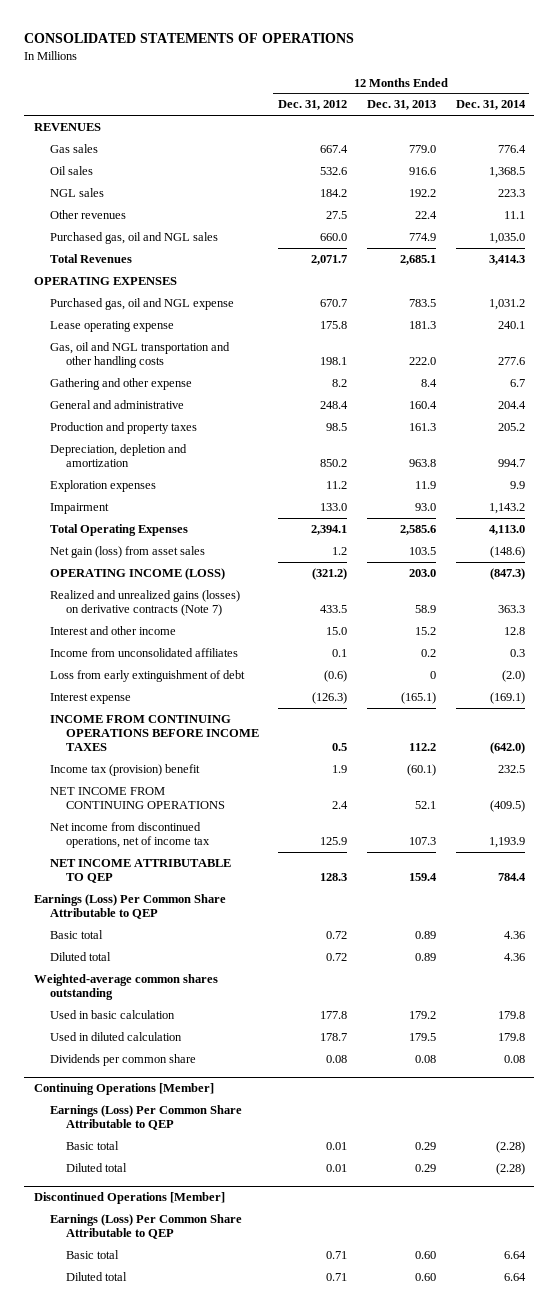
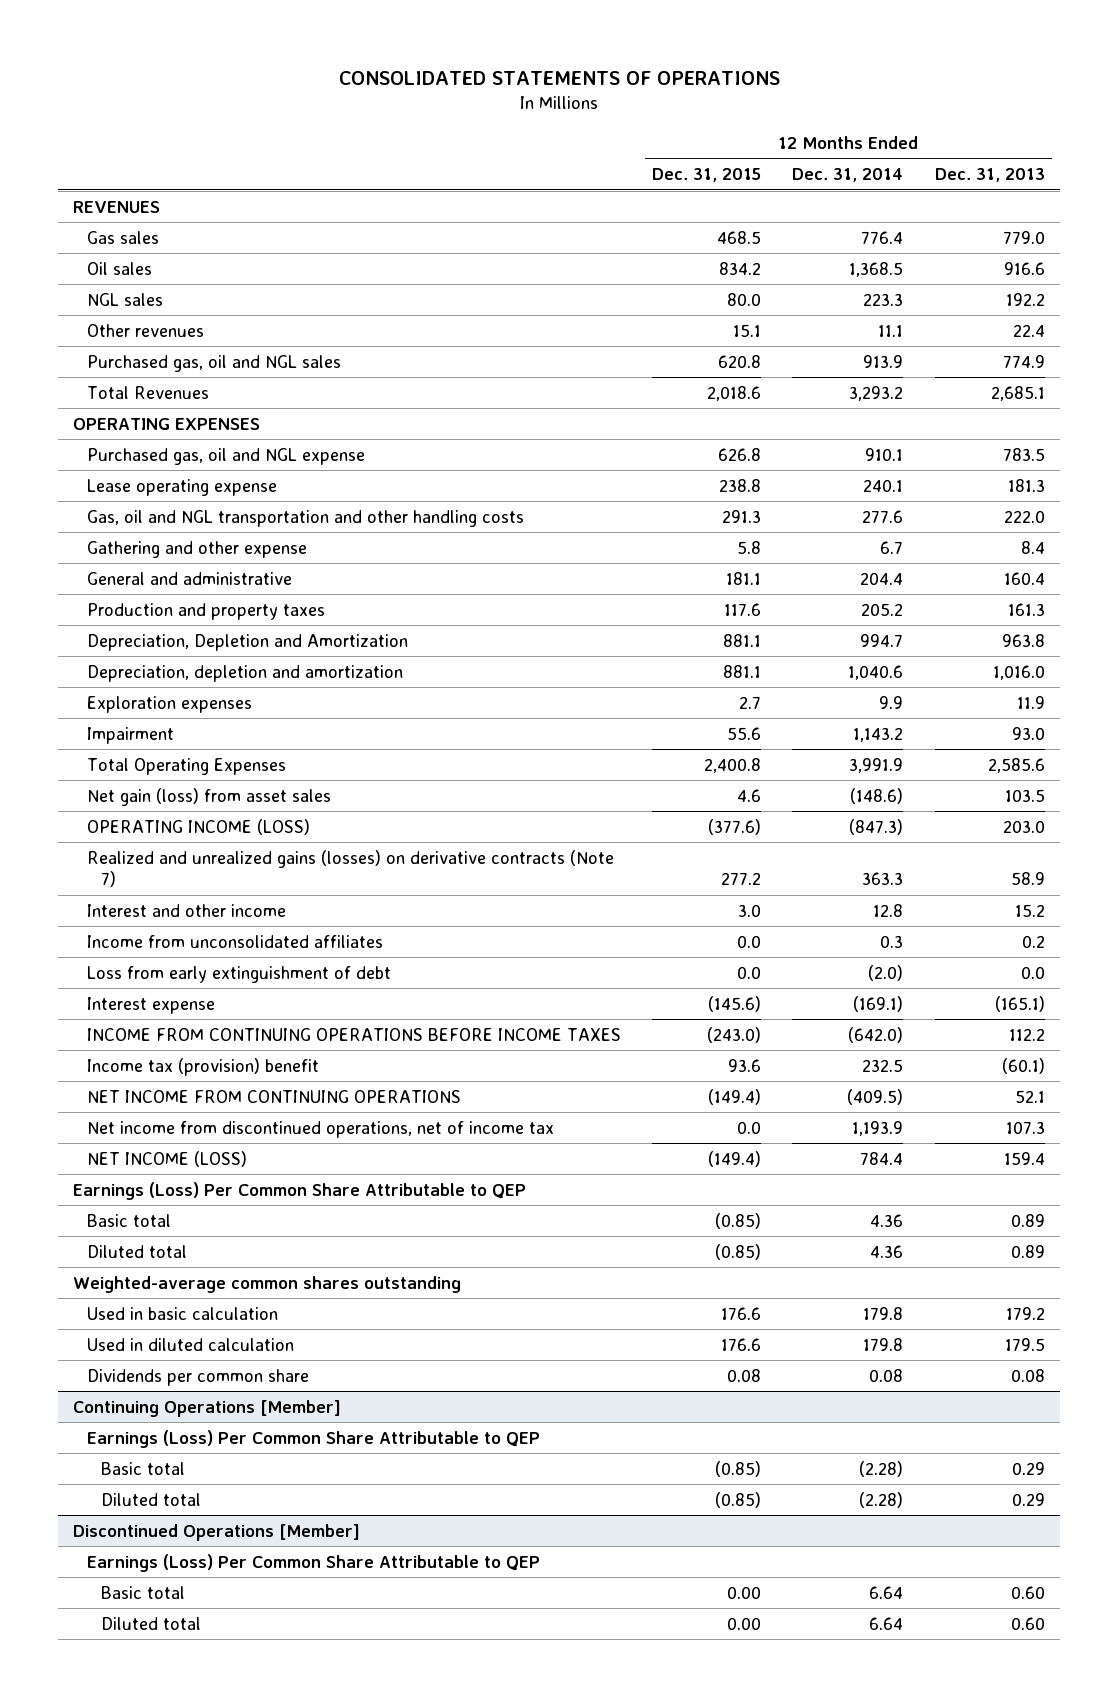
- | 12 Months Ended Dec. 31, 2012 | 12 Months Ended Dec. 31, 2013 | 12 Months Ended Dec. 31, 2014
+ | 12 Months Ended Dec. 31, 2015 | 12 Months Ended Dec. 31, 2014 | 12 Months Ended Dec. 31, 2013
- Purchased gas, oil and NGL sales | 660.0 | 774.9 | 1,035.0
- Total Revenues | 2,071.7 | 2,685.1 | 3,414.3
+ Purchased gas, oil and NGL sales | 620.8 | 913.9 | 774.9
+ Total Revenues | 2,018.6 | 3,293.2 | 2,685.1
- Purchased gas, oil and NGL expense | 670.7 | 783.5 | 1,031.2
+ Purchased gas, oil and NGL expense | 626.8 | 910.1 | 783.5
- Depreciation, depletion and amortization | 850.2 | 963.8 | 994.7
+ Depreciation, Depletion and Amortization | 881.1 | 994.7 | 963.8
+ Depreciation, depletion and amortization | 881.1 | 1,040.6 | 1,016.0
- Total Operating Expenses | 2,394.1 | 2,585.6 | 4,113.0
+ Total Operating Expenses | 2,400.8 | 3,991.9 | 2,585.6
- Loss from early extinguishment of debt | (0.6) | 0 | (2.0)
+ Loss from early extinguishment of debt | 0.0 | (2.0) | 0.0
- NET INCOME ATTRIBUTABLE TO QEP | 128.3 | 159.4 | 784.4
+ NET INCOME (LOSS) | (149.4) | 784.4 | 159.4

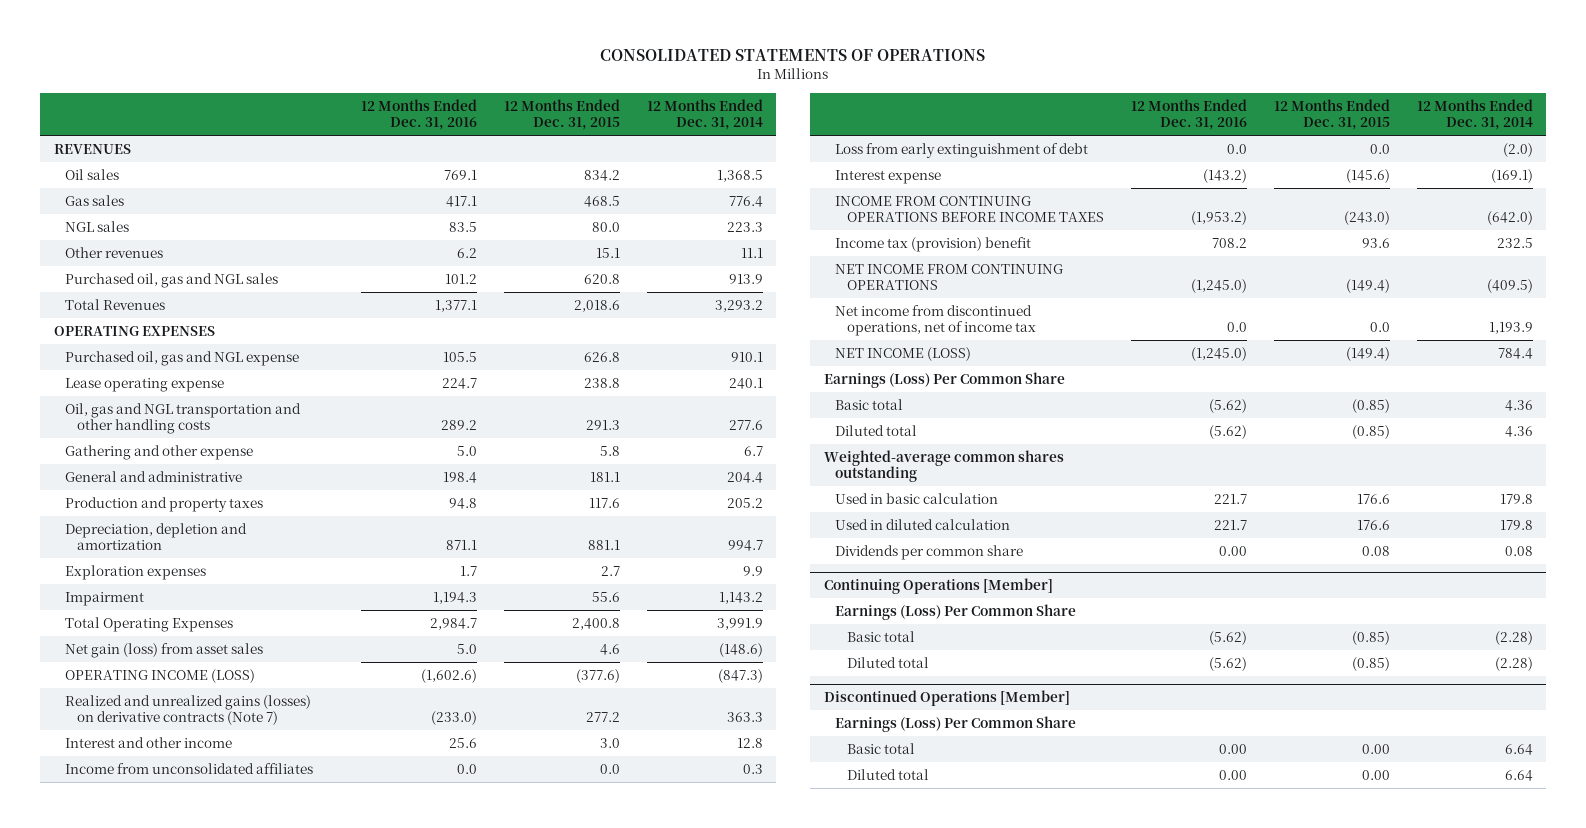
- | 12 Months Ended Dec. 31, 2015 | 12 Months Ended Dec. 31, 2014 | 12 Months Ended Dec. 31, 2013
+ | 12 Months Ended Dec. 31, 2016 | 12 Months Ended Dec. 31, 2015 | 12 Months Ended Dec. 31, 2014
moved down: Gas sales | 417.1 | 468.5 | 776.4
- Purchased gas, oil and NGL sales | 620.8 | 913.9 | 774.9
+ Purchased oil, gas and NGL sales | 101.2 | 620.8 | 913.9
- Purchased gas, oil and NGL expense | 626.8 | 910.1 | 783.5
+ Purchased oil, gas and NGL expense | 105.5 | 626.8 | 910.1
- Gas, oil and NGL transportation and other handling costs | 291.3 | 277.6 | 222.0
+ Oil, gas and NGL transportation and other handling costs | 289.2 | 291.3 | 277.6
- Depreciation, Depletion and Amortization | 881.1 | 994.7 | 963.8
- Depreciation, depletion and amortization | 881.1 | 1,040.6 | 1,016.0
+ Depreciation, depletion and amortization | 871.1 | 881.1 | 994.7
- Earnings (Loss) Per Common Share Attributable to QEP
+ Earnings (Loss) Per Common Share
@ Continuing Operations [Member]
- Earnings (Loss) Per Common Share Attributable to QEP
+ Earnings (Loss) Per Common Share
@ Discontinued Operations [Member]
- Earnings (Loss) Per Common Share Attributable to QEP
+ Earnings (Loss) Per Common Share

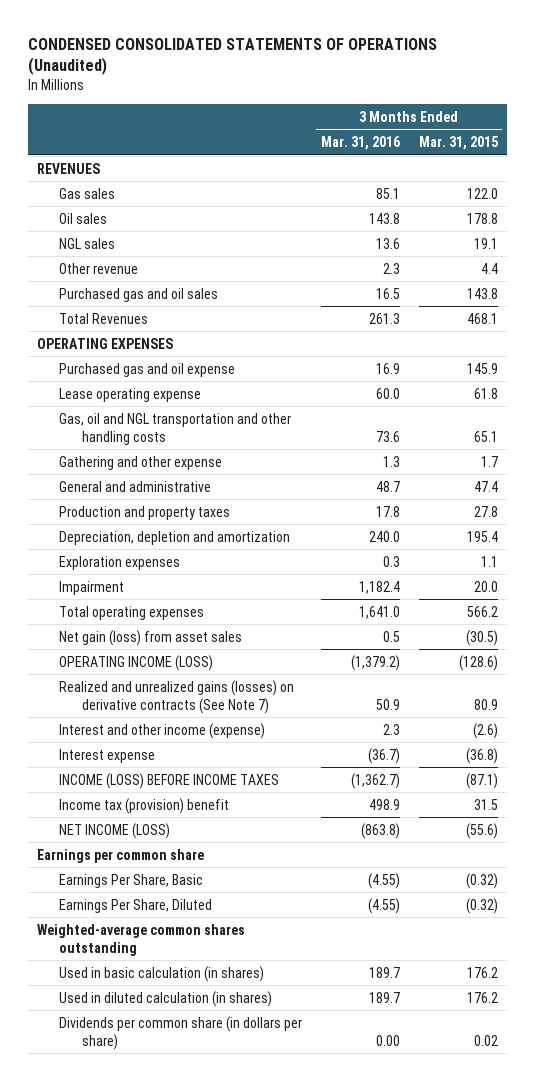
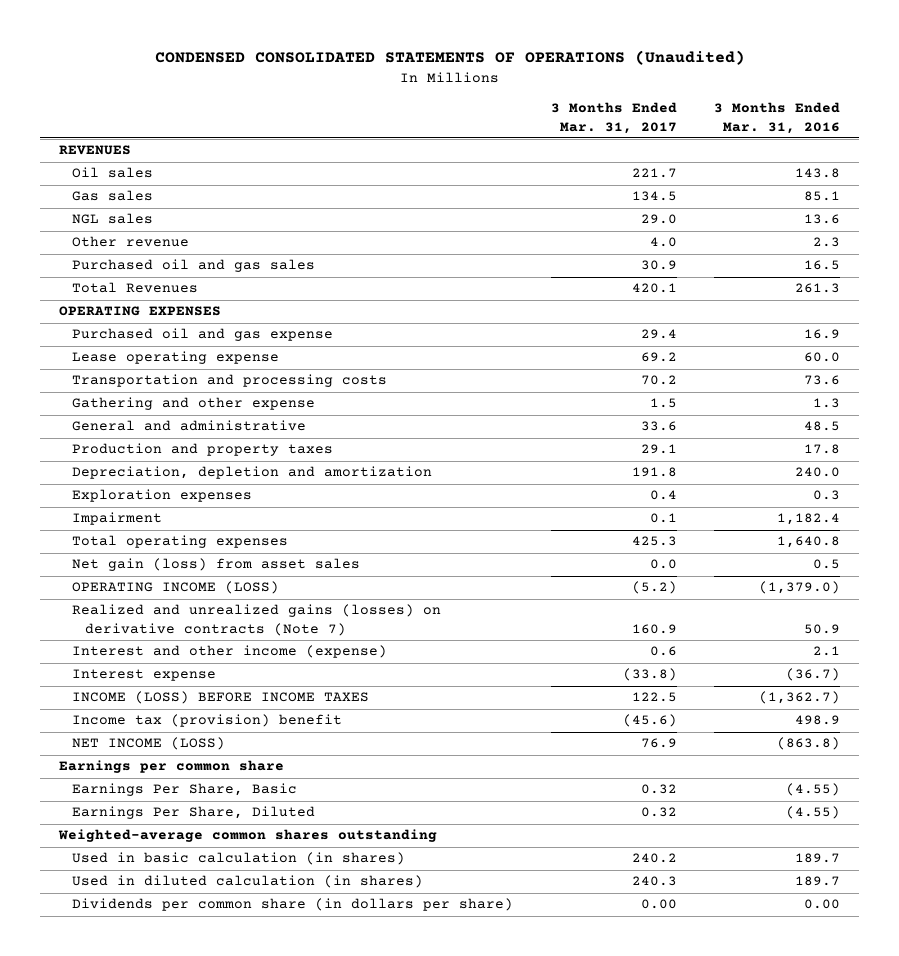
- | 3 Months Ended Mar. 31, 2016 | 3 Months Ended Mar. 31, 2015
+ | 3 Months Ended Mar. 31, 2017 | 3 Months Ended Mar. 31, 2016
moved down: Gas sales | 134.5 | 85.1
- Purchased gas and oil sales | 16.5 | 143.8
+ Purchased oil and gas sales | 30.9 | 16.5
- Purchased gas and oil expense | 16.9 | 145.9
+ Purchased oil and gas expense | 29.4 | 16.9
- Gas, oil and NGL transportation and other handling costs | 73.6 | 65.1
+ Transportation and processing costs | 70.2 | 73.6
- General and administrative | 48.7 | 47.4
+ General and administrative | 33.6 | 48.5
- Total operating expenses | 1,641.0 | 566.2
+ Total operating expenses | 425.3 | 1,640.8
- OPERATING INCOME (LOSS) | (1,379.2) | (128.6)
- Realized and unrealized gains (losses) on derivative contracts (See Note 7) | 50.9 | 80.9
- Interest and other income (expense) | 2.3 | (2.6)
+ OPERATING INCOME (LOSS) | (5.2) | (1,379.0)
+ Realized and unrealized gains (losses) on derivative contracts (Note 7) | 160.9 | 50.9
+ Interest and other income (expense) | 0.6 | 2.1

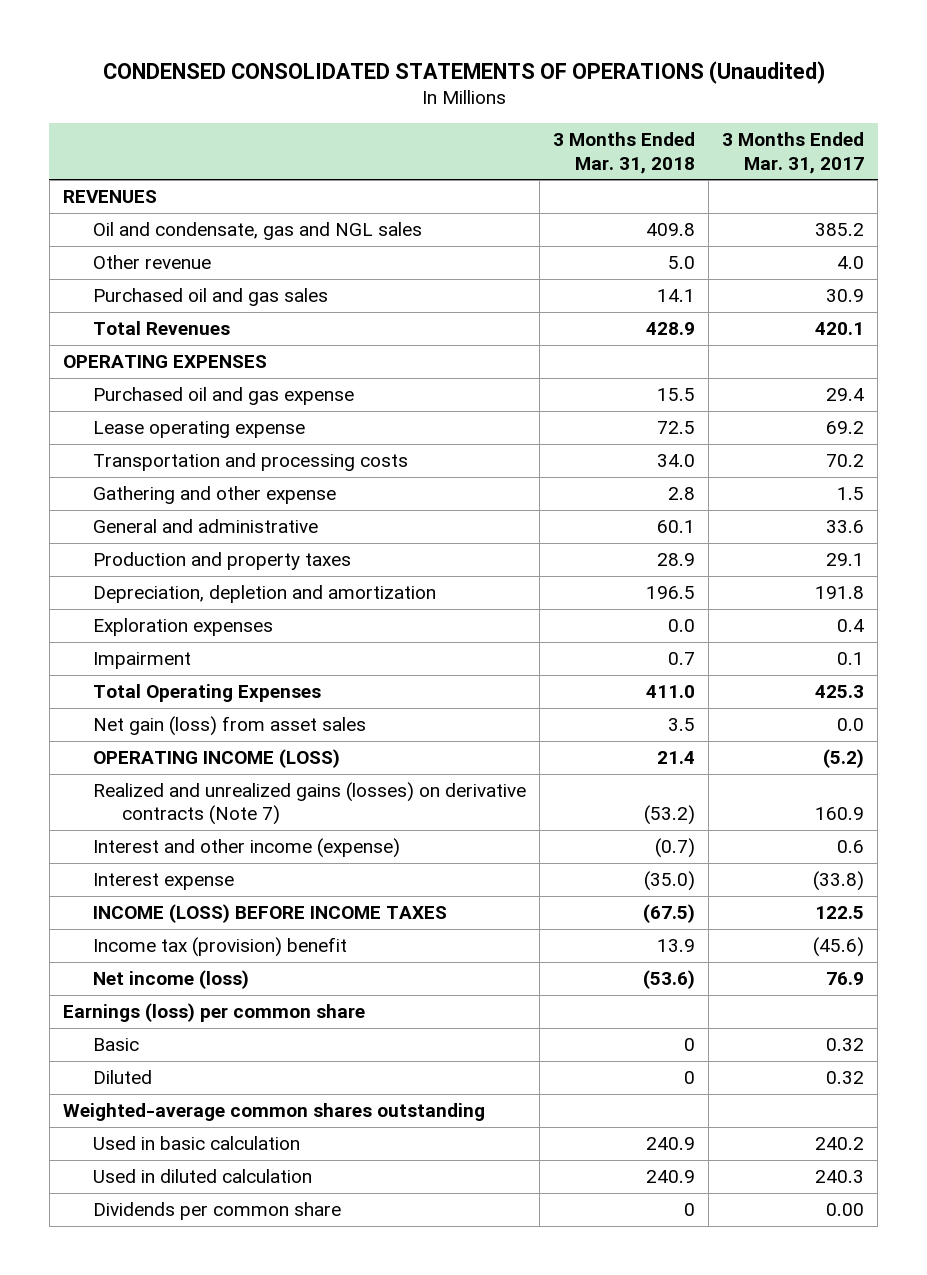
- | 3 Months Ended Mar. 31, 2017 | 3 Months Ended Mar. 31, 2016
+ | 3 Months Ended Mar. 31, 2018 | 3 Months Ended Mar. 31, 2017
- Oil sales | 221.7 | 143.8
- Gas sales | 134.5 | 85.1
- NGL sales | 29.0 | 13.6
+ Oil and condensate, gas and NGL sales | 409.8 | 385.2
- Total operating expenses | 425.3 | 1,640.8
+ Total Operating Expenses | 411.0 | 425.3
- NET INCOME (LOSS) | 76.9 | (863.8)
- Earnings per common share
- Earnings Per Share, Basic | 0.32 | (4.55)
- Earnings Per Share, Diluted | 0.32 | (4.55)
+ Net income (loss) | (53.6) | 76.9
+ Earnings (loss) per common share
+ Basic | 0 | 0.32
+ Diluted | 0 | 0.32
- Used in basic calculation (in shares) | 240.2 | 189.7
- Used in diluted calculation (in shares) | 240.3 | 189.7
- Dividends per common share (in dollars per share) | 0.00 | 0.00
+ Used in basic calculation | 240.9 | 240.2
+ Used in diluted calculation | 240.9 | 240.3
+ Dividends per common share | 0 | 0.00

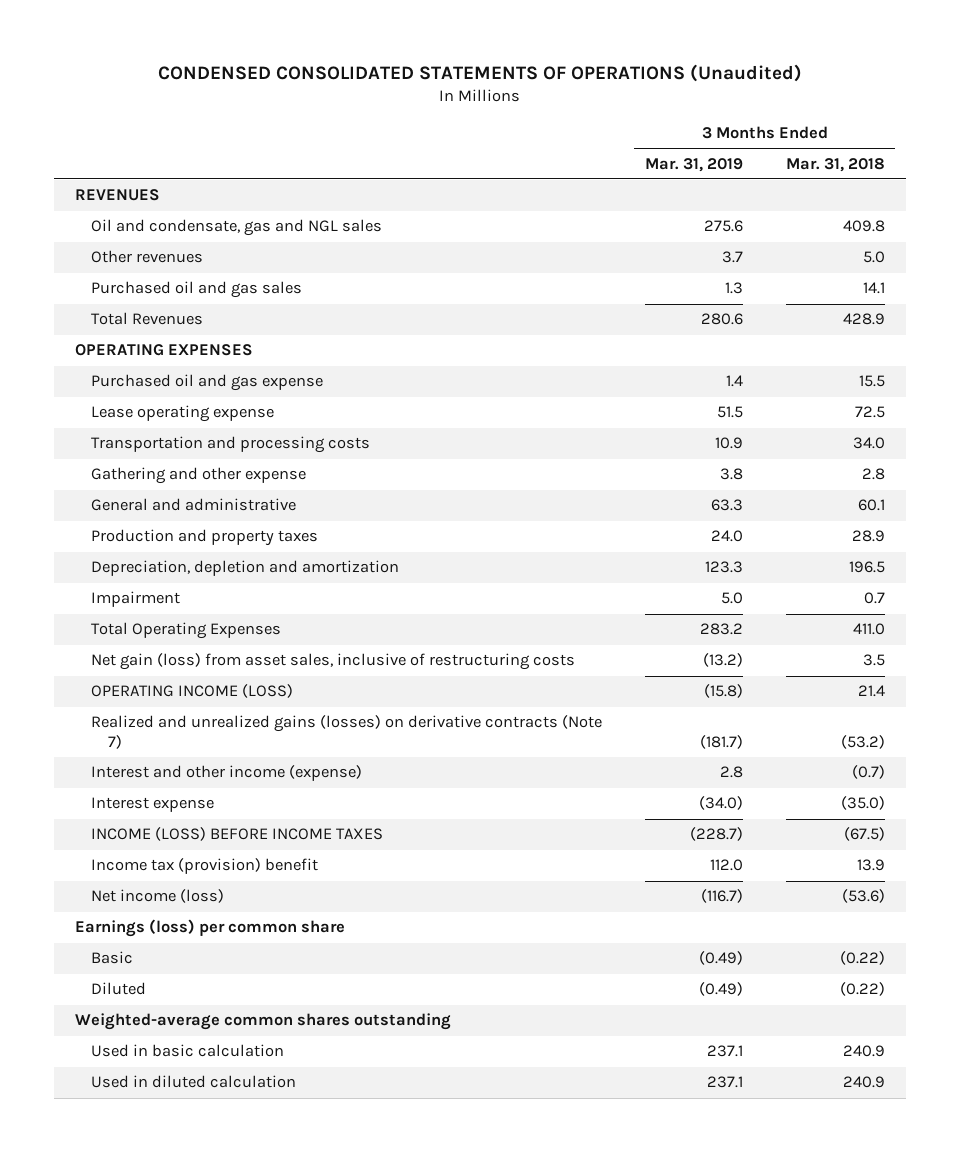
- | 3 Months Ended Mar. 31, 2018 | 3 Months Ended Mar. 31, 2017
+ | 3 Months Ended Mar. 31, 2019 | 3 Months Ended Mar. 31, 2018
- Other revenue | 5.0 | 4.0
+ Other revenues | 3.7 | 5.0
- Exploration expenses | 0.0 | 0.4
- Net gain (loss) from asset sales | 3.5 | 0.0
+ Net gain (loss) from asset sales, inclusive of restructuring costs | (13.2) | 3.5
- Basic | 0 | 0.32
- Diluted | 0 | 0.32
+ Basic | (0.49) | (0.22)
+ Diluted | (0.49) | (0.22)
- Dividends per common share | 0 | 0.00

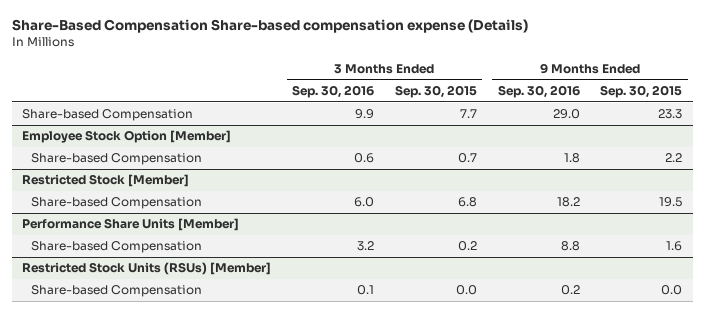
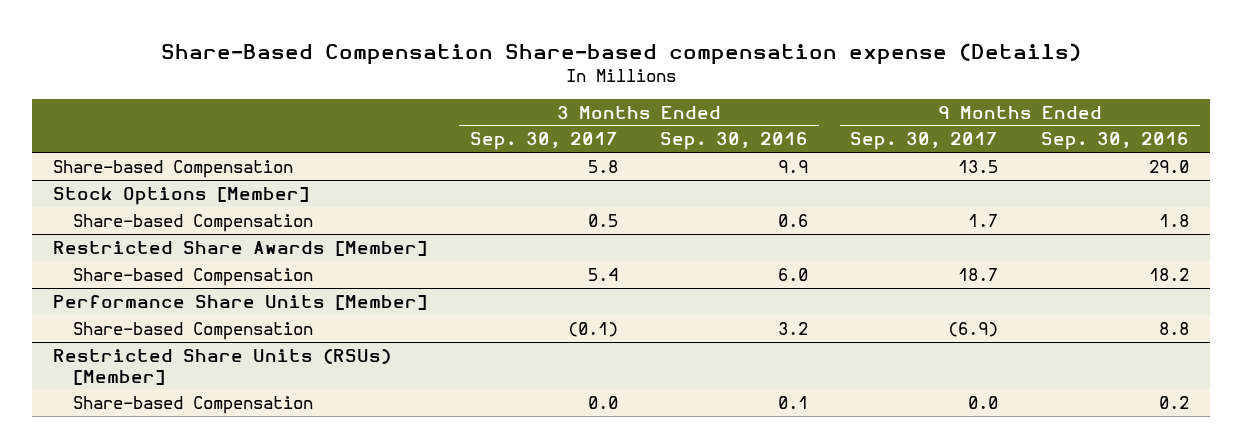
- | 3 Months Ended Sep. 30, 2016 | 3 Months Ended Sep. 30, 2015 | 9 Months Ended Sep. 30, 2016 | 9 Months Ended Sep. 30, 2015
+ | 3 Months Ended Sep. 30, 2017 | 3 Months Ended Sep. 30, 2016 | 9 Months Ended Sep. 30, 2017 | 9 Months Ended Sep. 30, 2016
- Employee Stock Option [Member]
+ Stock Options [Member]
- Restricted Stock [Member]
+ Restricted Share Awards [Member]
- Restricted Stock Units (RSUs) [Member]
+ Restricted Share Units (RSUs) [Member]

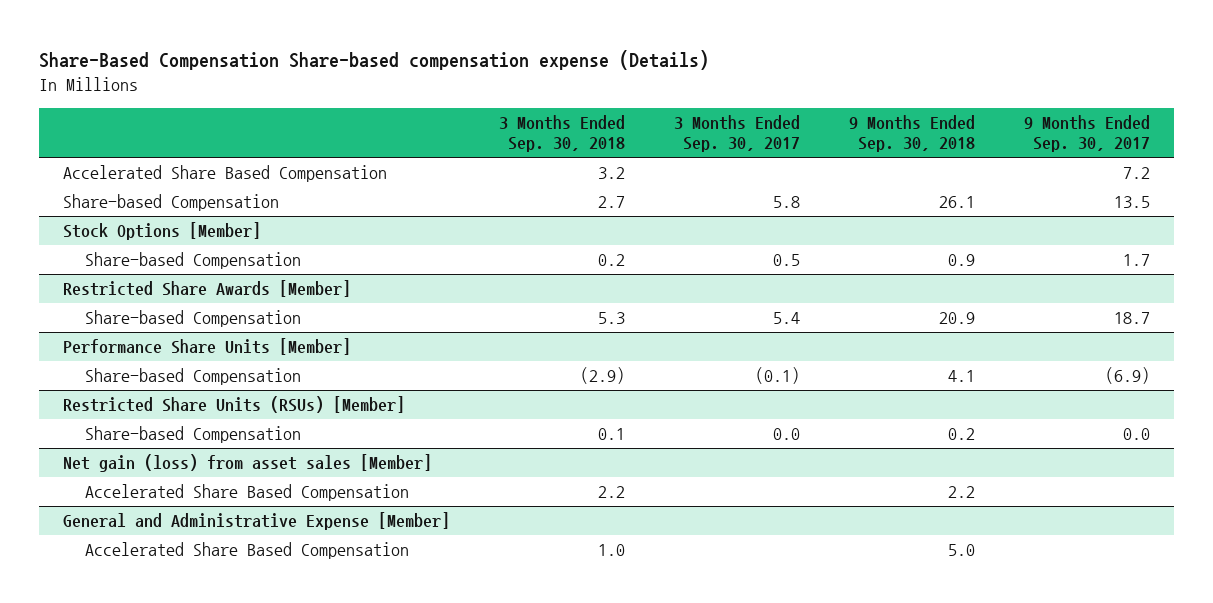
- | 3 Months Ended Sep. 30, 2017 | 3 Months Ended Sep. 30, 2016 | 9 Months Ended Sep. 30, 2017 | 9 Months Ended Sep. 30, 2016
+ | 3 Months Ended Sep. 30, 2018 | 3 Months Ended Sep. 30, 2017 | 9 Months Ended Sep. 30, 2018 | 9 Months Ended Sep. 30, 2017
+ Accelerated Share Based Compensation | 3.2 | | | 7.2
+ Net gain (loss) from asset sales [Member]
+ Accelerated Share Based Compensation | 2.2 | | 2.2 |
+ General and Administrative Expense [Member]
+ Accelerated Share Based Compensation | 1.0 | | 5.0 |

